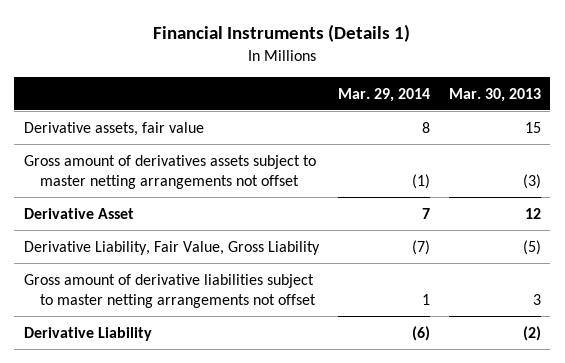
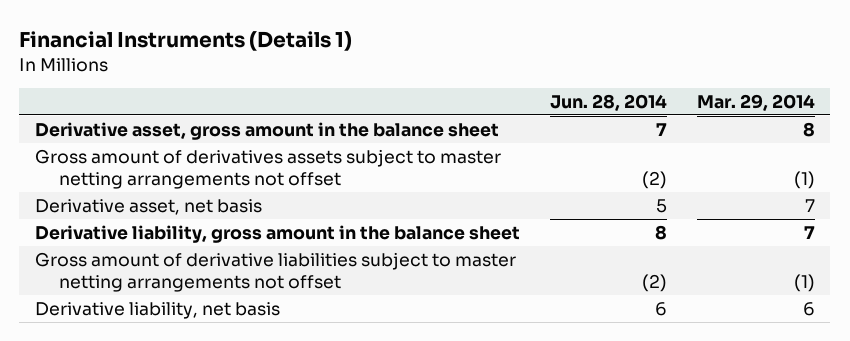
- | Mar. 29, 2014 | Mar. 30, 2013
+ | Jun. 28, 2014 | Mar. 29, 2014
- Derivative assets, fair value | 8 | 15
+ Derivative asset, gross amount in the balance sheet | 7 | 8
- Derivative Asset | 7 | 12
- Derivative Liability, Fair Value, Gross Liability | (7) | (5)
- Gross amount of derivative liabilities subject to master netting arrangements not offset | 1 | 3
- Derivative Liability | (6) | (2)
+ Derivative asset, net basis | 5 | 7
+ Derivative liability, gross amount in the balance sheet | 8 | 7
+ Gross amount of derivative liabilities subject to master netting arrangements not offset | (2) | (1)
+ Derivative liability, net basis | 6 | 6

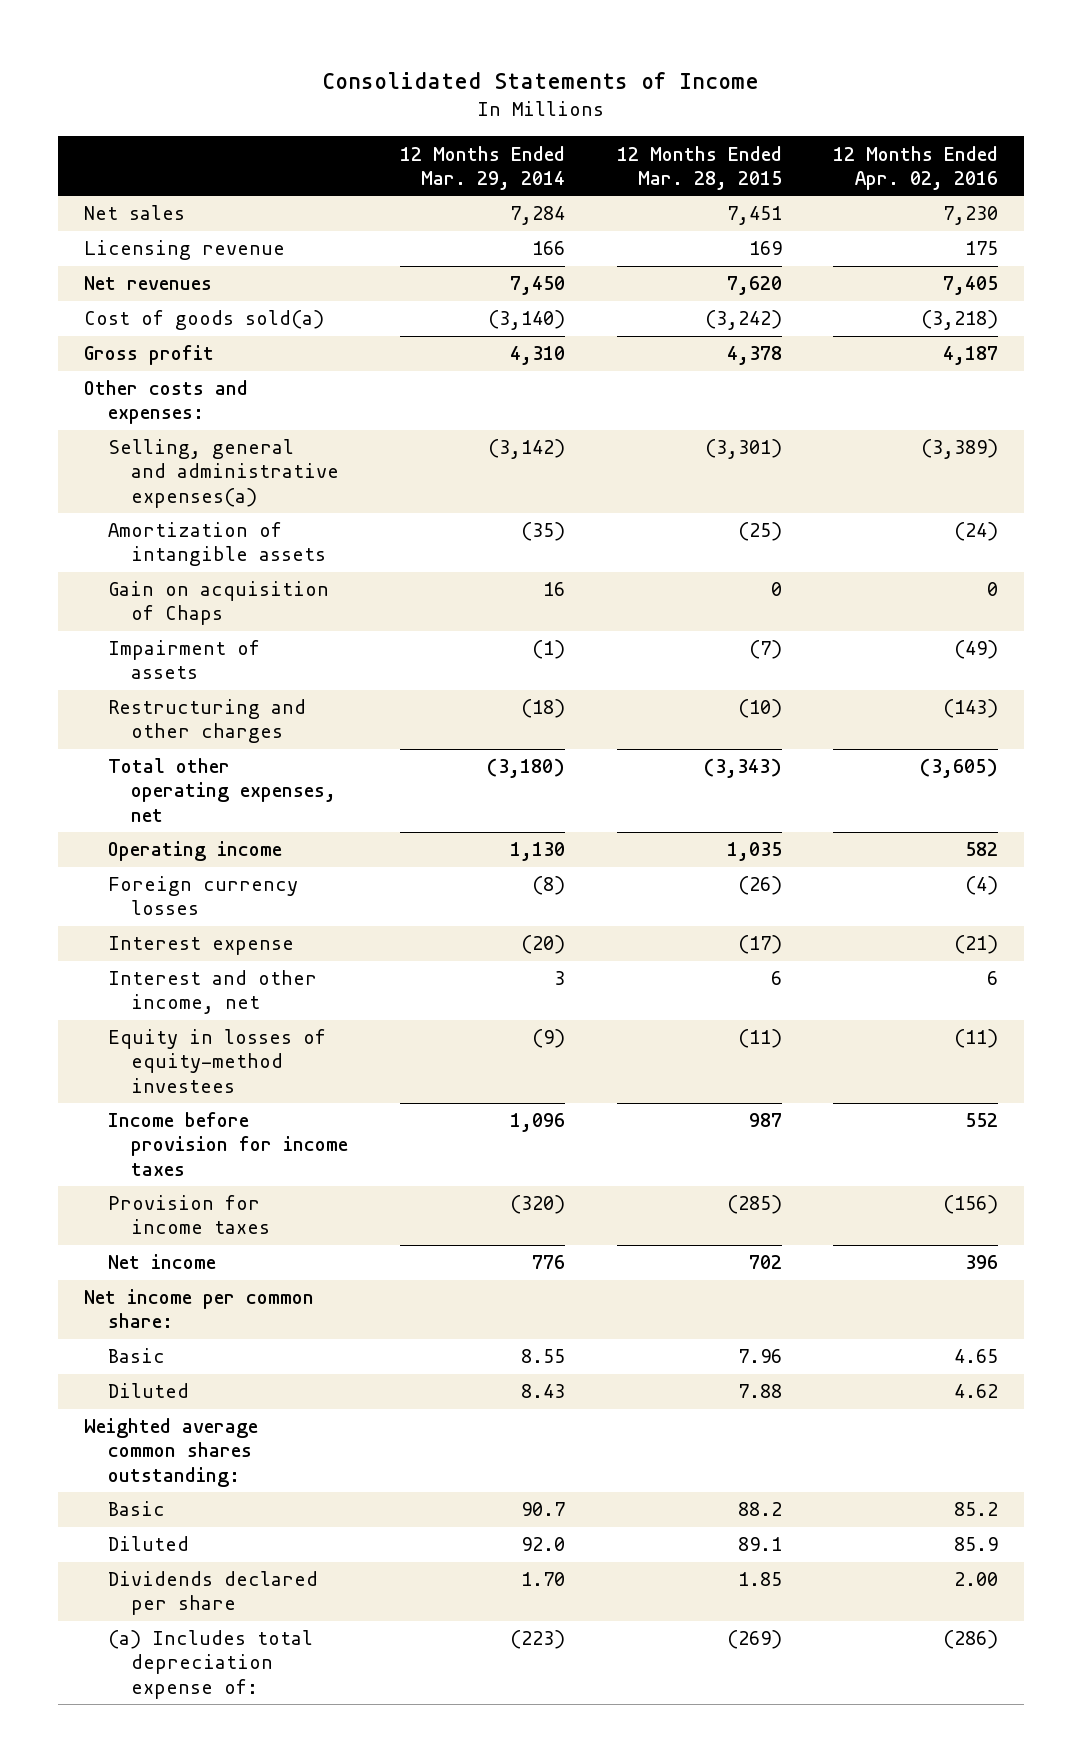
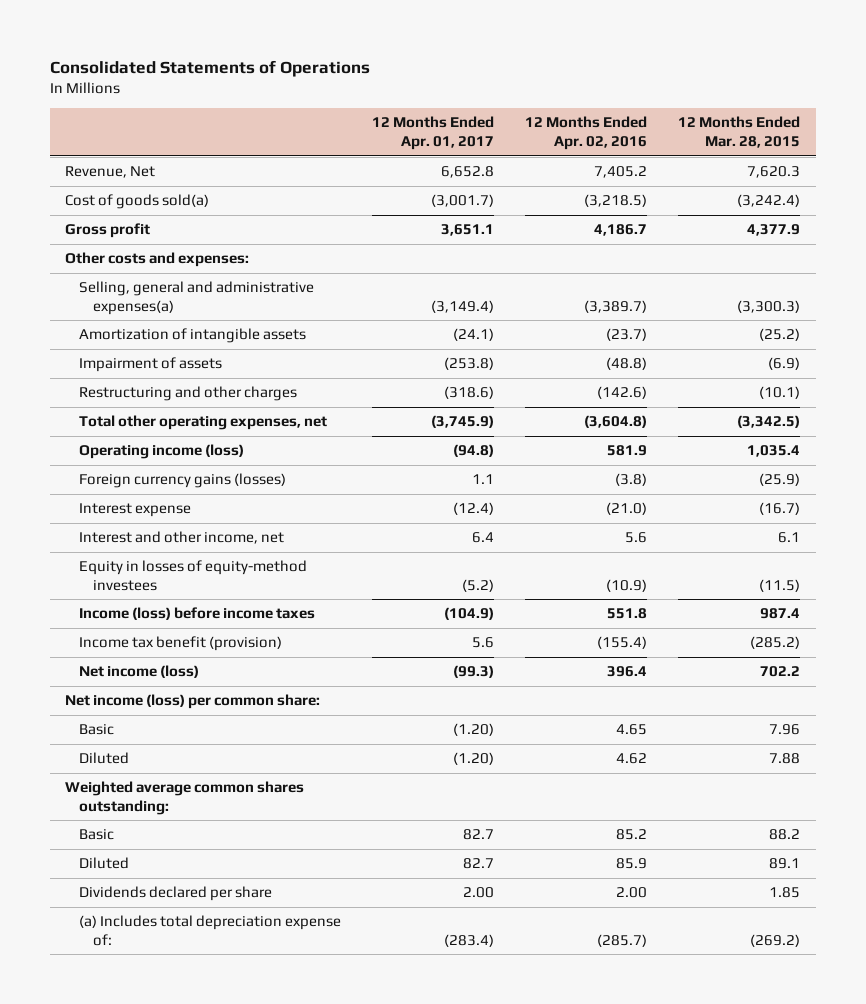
- Consolidated Statements of Income
+ Consolidated Statements of Operations
- | 12 Months Ended Mar. 29, 2014 | 12 Months Ended Mar. 28, 2015 | 12 Months Ended Apr. 02, 2016
+ | 12 Months Ended Apr. 01, 2017 | 12 Months Ended Apr. 02, 2016 | 12 Months Ended Mar. 28, 2015
- Net sales | 7,284 | 7,451 | 7,230
- Licensing revenue | 166 | 169 | 175
- Net revenues | 7,450 | 7,620 | 7,405
- Cost of goods sold(a) | (3,140) | (3,242) | (3,218)
- Gross profit | 4,310 | 4,378 | 4,187
+ Revenue, Net | 6,652.8 | 7,405.2 | 7,620.3
+ Cost of goods sold(a) | (3,001.7) | (3,218.5) | (3,242.4)
+ Gross profit | 3,651.1 | 4,186.7 | 4,377.9
- Selling, general and administrative expenses(a) | (3,142) | (3,301) | (3,389)
- Amortization of intangible assets | (35) | (25) | (24)
- Gain on acquisition of Chaps | 16 | 0 | 0
- Impairment of assets | (1) | (7) | (49)
- Restructuring and other charges | (18) | (10) | (143)
- Total other operating expenses, net | (3,180) | (3,343) | (3,605)
- Operating income | 1,130 | 1,035 | 582
- Foreign currency losses | (8) | (26) | (4)
- Interest expense | (20) | (17) | (21)
- Interest and other income, net | 3 | 6 | 6
- Equity in losses of equity-method investees | (9) | (11) | (11)
- Income before provision for income taxes | 1,096 | 987 | 552
- Provision for income taxes | (320) | (285) | (156)
- Net income | 776 | 702 | 396
- Net income per common share:
+ Selling, general and administrative expenses(a) | (3,149.4) | (3,389.7) | (3,300.3)
+ Amortization of intangible assets | (24.1) | (23.7) | (25.2)
+ Impairment of assets | (253.8) | (48.8) | (6.9)
+ Restructuring and other charges | (318.6) | (142.6) | (10.1)
+ Total other operating expenses, net | (3,745.9) | (3,604.8) | (3,342.5)
+ Operating income (loss) | (94.8) | 581.9 | 1,035.4
+ Foreign currency gains (losses) | 1.1 | (3.8) | (25.9)
+ Interest expense | (12.4) | (21.0) | (16.7)
+ Interest and other income, net | 6.4 | 5.6 | 6.1
+ Equity in losses of equity-method investees | (5.2) | (10.9) | (11.5)
+ Income (loss) before income taxes | (104.9) | 551.8 | 987.4
+ Income tax benefit (provision) | 5.6 | (155.4) | (285.2)
+ Net income (loss) | (99.3) | 396.4 | 702.2
+ Net income (loss) per common share:
- (a) Includes total depreciation expense of: | (223) | (269) | (286)
+ (a) Includes total depreciation expense of: | (283.4) | (285.7) | (269.2)

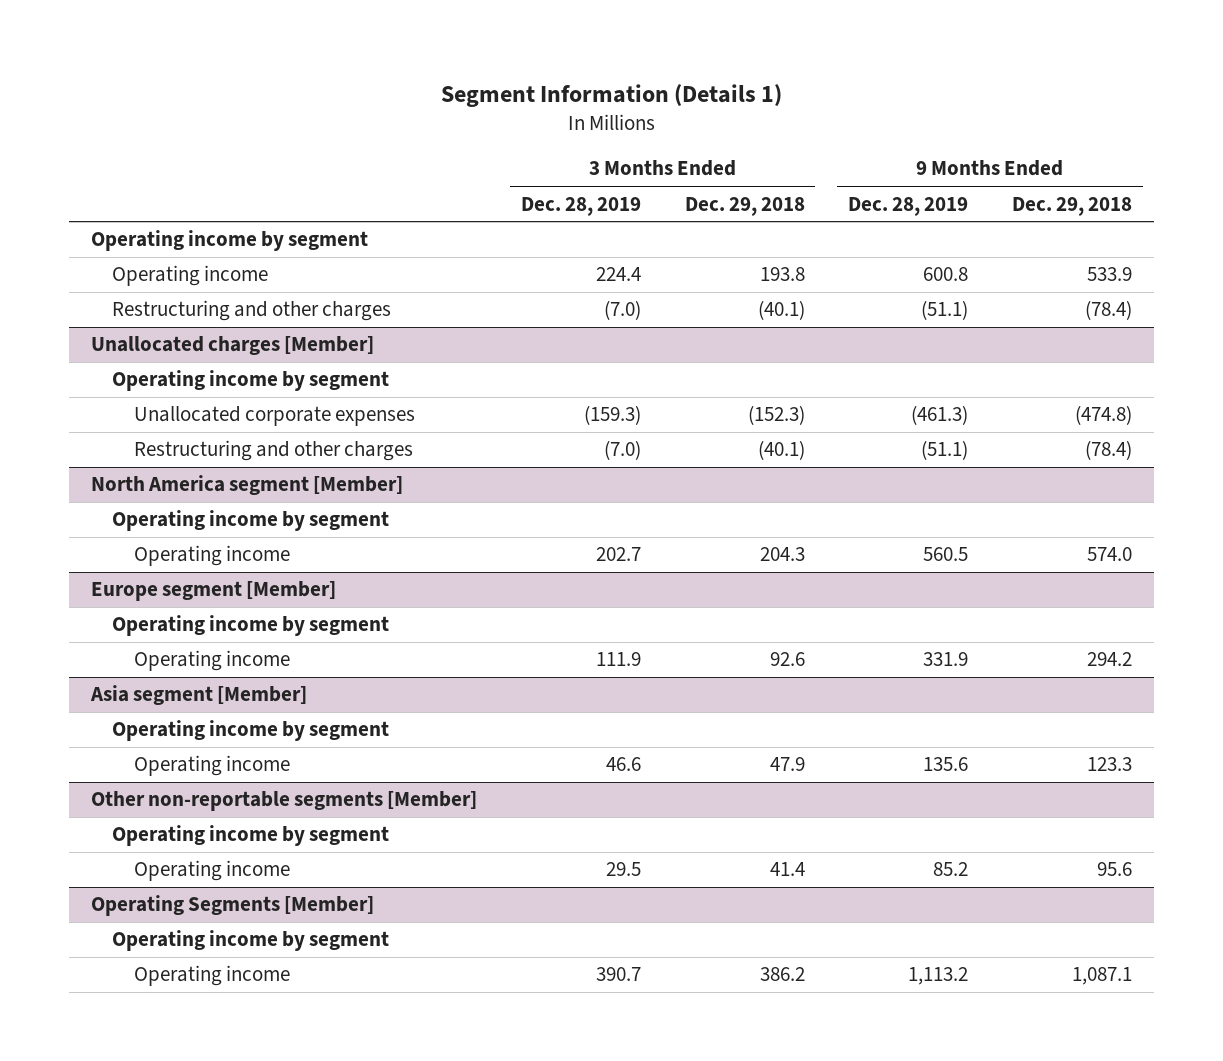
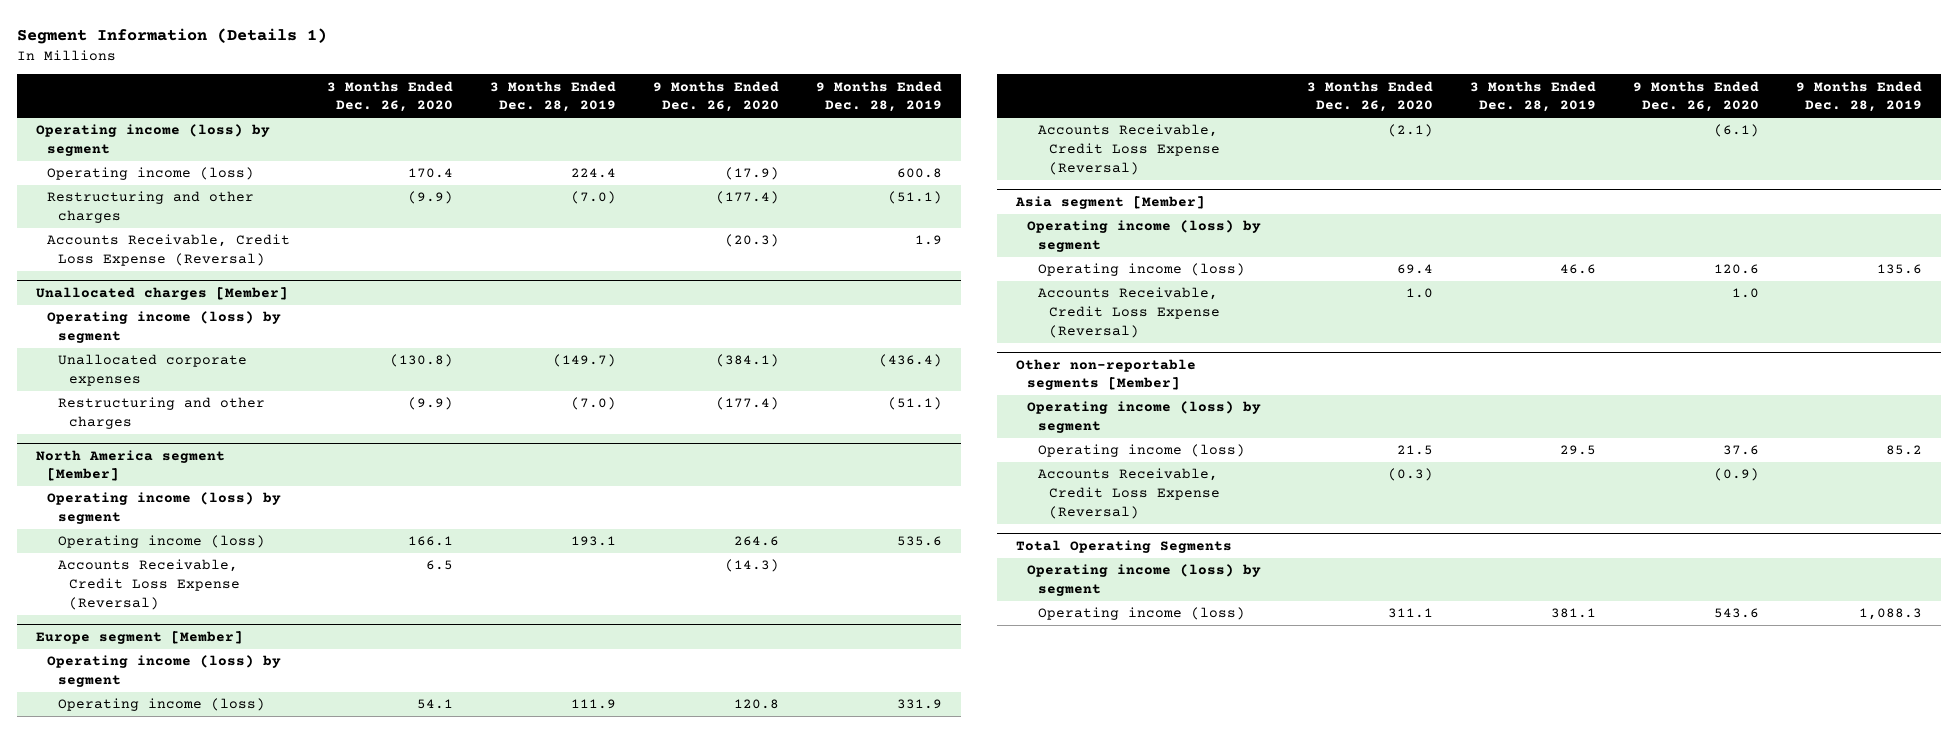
- | 3 Months Ended Dec. 28, 2019 | 3 Months Ended Dec. 29, 2018 | 9 Months Ended Dec. 28, 2019 | 9 Months Ended Dec. 29, 2018
+ | 3 Months Ended Dec. 26, 2020 | 3 Months Ended Dec. 28, 2019 | 9 Months Ended Dec. 26, 2020 | 9 Months Ended Dec. 28, 2019
- Operating income by segment
- Operating income | 224.4 | 193.8 | 600.8 | 533.9
+ Operating income (loss) by segment
+ Operating income (loss) | 170.4 | 224.4 | (17.9) | 600.8
+ Accounts Receivable, Credit Loss Expense (Reversal) | | | (20.3) | 1.9
@ Unallocated charges [Member]
- Operating income by segment
- Unallocated corporate expenses | (159.3) | (152.3) | (461.3) | (474.8)
+ Operating income (loss) by segment
+ Unallocated corporate expenses | (130.8) | (149.7) | (384.1) | (436.4)
@ North America segment [Member]
- Operating income by segment
- Operating income | 202.7 | 204.3 | 560.5 | 574.0
+ Operating income (loss) by segment
+ Operating income (loss) | 166.1 | 193.1 | 264.6 | 535.6
+ Accounts Receivable, Credit Loss Expense (Reversal) | 6.5 | | (14.3) |
@ Europe segment [Member]
- Operating income by segment
- Operating income | 111.9 | 92.6 | 331.9 | 294.2
+ Operating income (loss) by segment
+ Operating income (loss) | 54.1 | 111.9 | 120.8 | 331.9
+ Accounts Receivable, Credit Loss Expense (Reversal) | (2.1) | | (6.1) |
@ Asia segment [Member]
- Operating income by segment
- Operating income | 46.6 | 47.9 | 135.6 | 123.3
+ Operating income (loss) by segment
+ Operating income (loss) | 69.4 | 46.6 | 120.6 | 135.6
+ Accounts Receivable, Credit Loss Expense (Reversal) | 1.0 | | 1.0 |
@ Other non-reportable segments [Member]
- Operating income by segment
- Operating income | 29.5 | 41.4 | 85.2 | 95.6
- Operating Segments [Member]
- Operating income by segment
- Operating income | 390.7 | 386.2 | 1,113.2 | 1,087.1
@ Other non-reportable segments [Member]
+ Operating income (loss) by segment
+ Operating income (loss) | 21.5 | 29.5 | 37.6 | 85.2
+ Accounts Receivable, Credit Loss Expense (Reversal) | (0.3) | | (0.9) |
+ Total Operating Segments
+ Operating income (loss) by segment
+ Operating income (loss) | 311.1 | 381.1 | 543.6 | 1,088.3

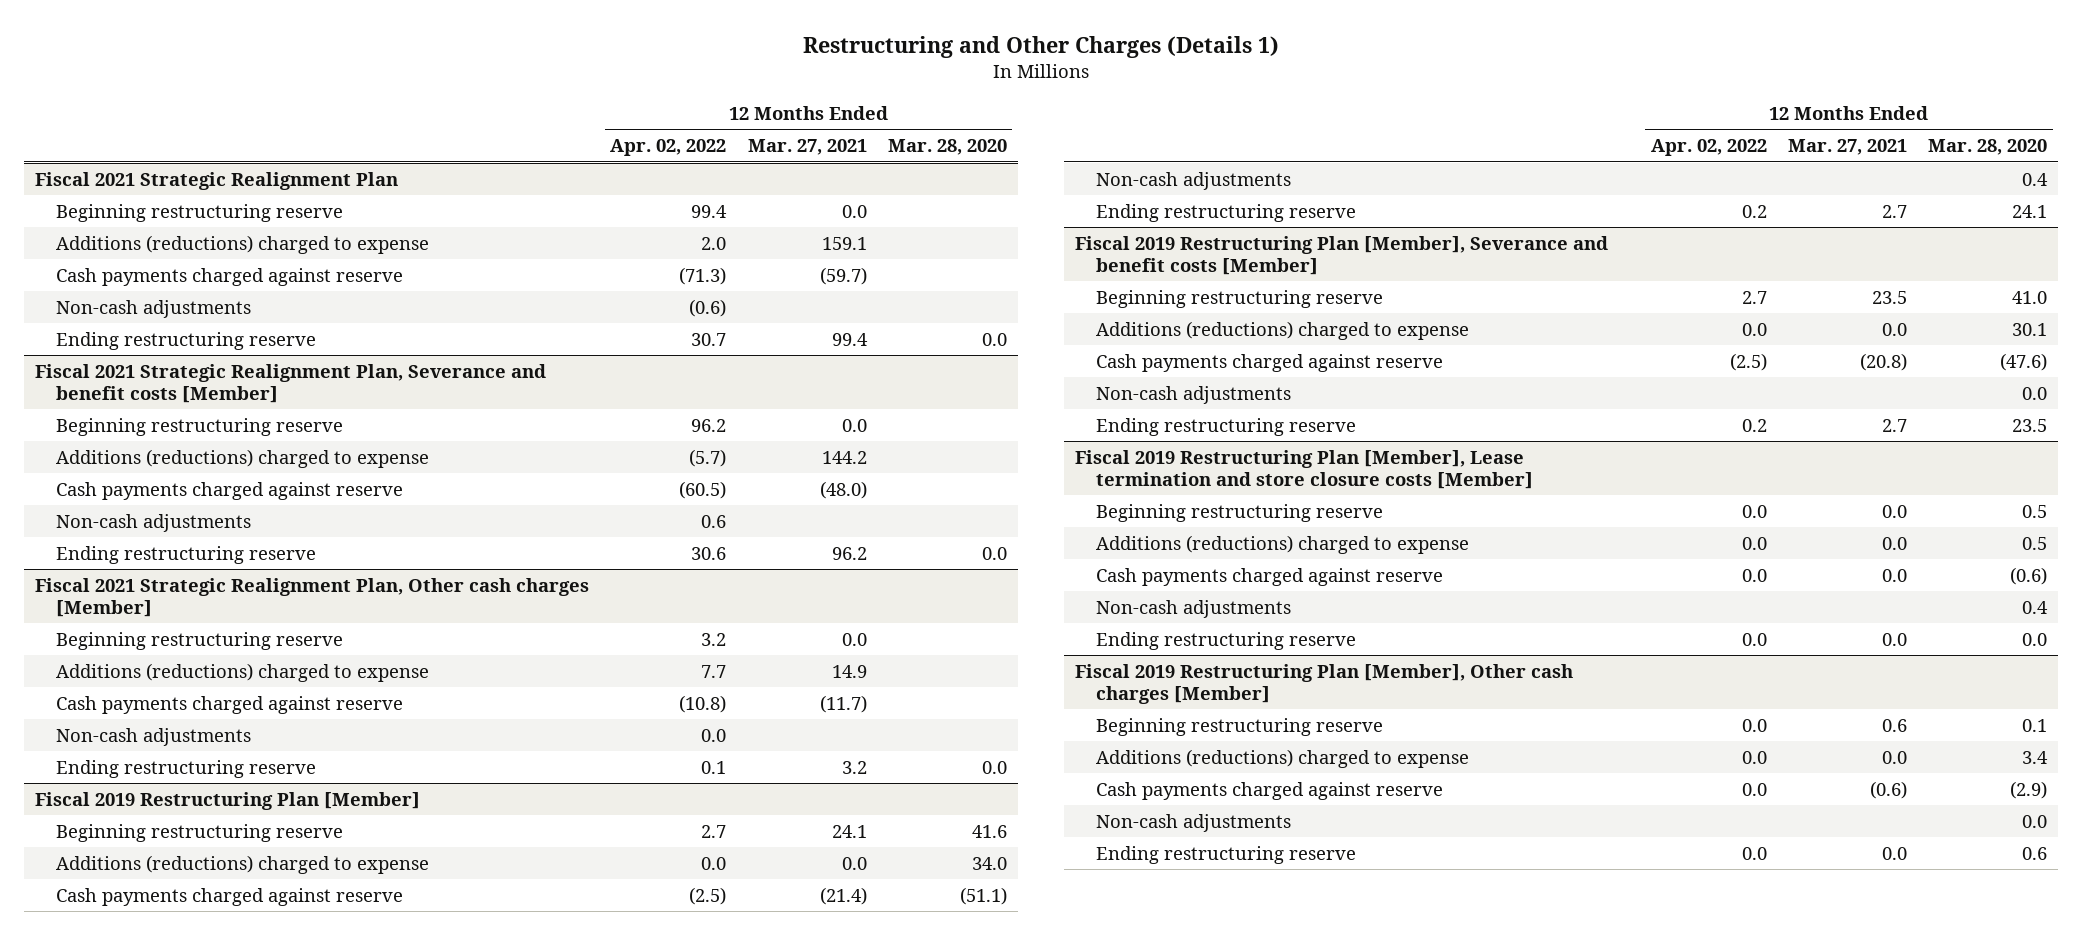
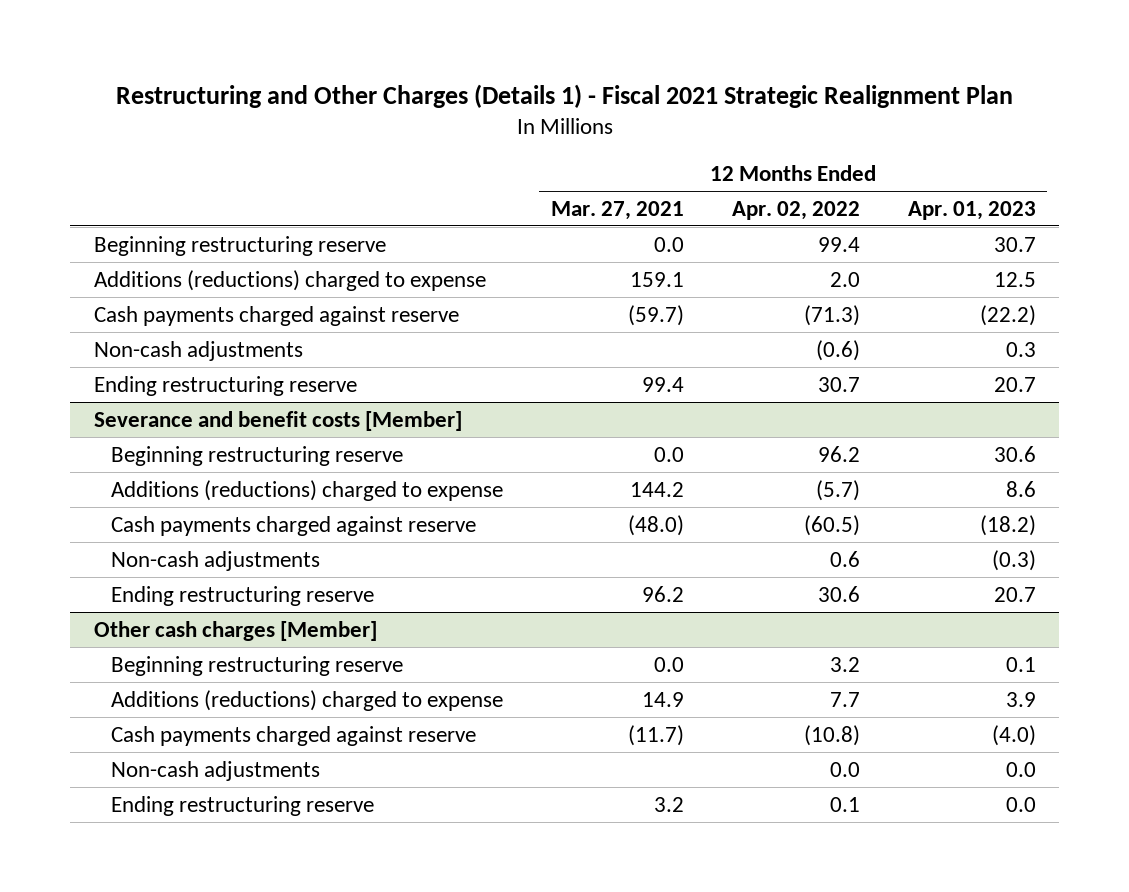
- Restructuring and Other Charges (Details 1)
+ Restructuring and Other Charges (Details 1) - Fiscal 2021 Strategic Realignment Plan
- | 12 Months Ended Apr. 02, 2022 | 12 Months Ended Mar. 27, 2021 | 12 Months Ended Mar. 28, 2020
+ | 12 Months Ended Mar. 27, 2021 | 12 Months Ended Apr. 02, 2022 | 12 Months Ended Apr. 01, 2023
- Fiscal 2021 Strategic Realignment Plan
- Fiscal 2021 Strategic Realignment Plan, Severance and benefit costs [Member]
+ Severance and benefit costs [Member]
- Fiscal 2021 Strategic Realignment Plan, Other cash charges [Member]
+ Other cash charges [Member]
- Fiscal 2019 Restructuring Plan [Member]
- Beginning restructuring reserve | 2.7 | 24.1 | 41.6
- Additions (reductions) charged to expense | 0.0 | 0.0 | 34.0
- Cash payments charged against reserve | (2.5) | (21.4) | (51.1)
- Non-cash adjustments | | | 0.4
- Ending restructuring reserve | 0.2 | 2.7 | 24.1
- Fiscal 2019 Restructuring Plan [Member], Severance and benefit costs [Member]
- Beginning restructuring reserve | 2.7 | 23.5 | 41.0
- Additions (reductions) charged to expense | 0.0 | 0.0 | 30.1
- Cash payments charged against reserve | (2.5) | (20.8) | (47.6)
- Non-cash adjustments | | | 0.0
- Ending restructuring reserve | 0.2 | 2.7 | 23.5
- Fiscal 2019 Restructuring Plan [Member], Lease termination and store closure costs [Member]
- Beginning restructuring reserve | 0.0 | 0.0 | 0.5
- Additions (reductions) charged to expense | 0.0 | 0.0 | 0.5
- Cash payments charged against reserve | 0.0 | 0.0 | (0.6)
- Non-cash adjustments | | | 0.4
- Ending restructuring reserve | 0.0 | 0.0 | 0.0
- Fiscal 2019 Restructuring Plan [Member], Other cash charges [Member]
- Beginning restructuring reserve | 0.0 | 0.6 | 0.1
- Additions (reductions) charged to expense | 0.0 | 0.0 | 3.4
- Cash payments charged against reserve | 0.0 | (0.6) | (2.9)
- Non-cash adjustments | | | 0.0
- Ending restructuring reserve | 0.0 | 0.0 | 0.6

